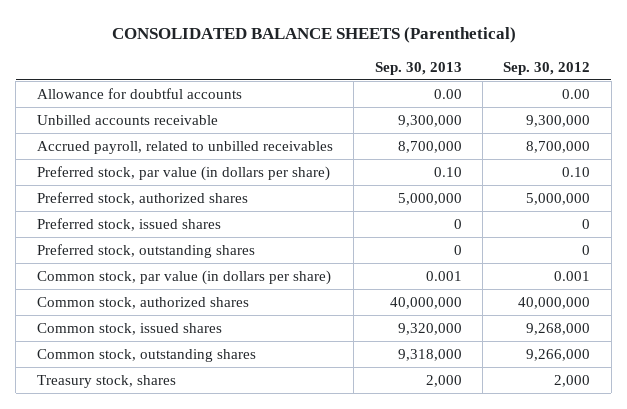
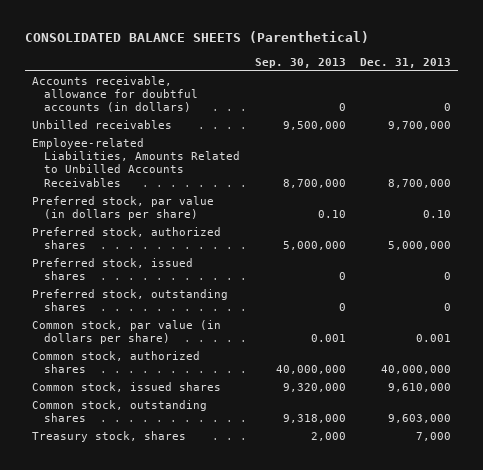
- | Sep. 30, 2013 | Sep. 30, 2012
+ | Sep. 30, 2013 | Dec. 31, 2013
- Allowance for doubtful accounts | 0.00 | 0.00
- Unbilled accounts receivable | 9,300,000 | 9,300,000
- Accrued payroll, related to unbilled receivables | 8,700,000 | 8,700,000
+ Accounts receivable, allowance for doubtful accounts (in dollars) | 0 | 0
+ Unbilled receivables | 9,500,000 | 9,700,000
+ Employee-related Liabilities, Amounts Related to Unbilled Accounts Receivables | 8,700,000 | 8,700,000

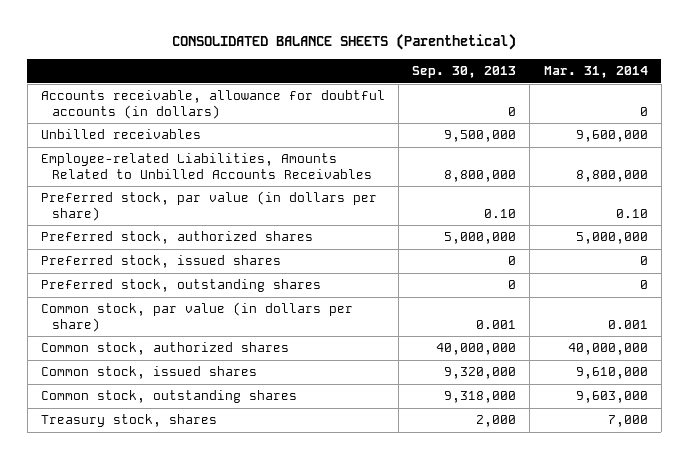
- | Sep. 30, 2013 | Dec. 31, 2013
+ | Sep. 30, 2013 | Mar. 31, 2014
- Employee-related Liabilities, Amounts Related to Unbilled Accounts Receivables | 8,700,000 | 8,700,000
+ Employee-related Liabilities, Amounts Related to Unbilled Accounts Receivables | 8,800,000 | 8,800,000

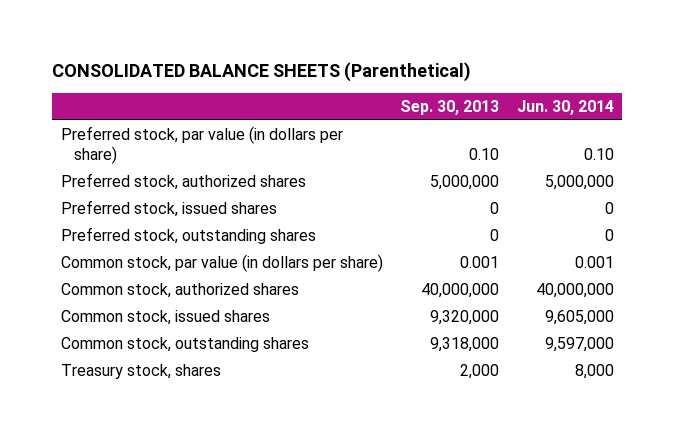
- | Sep. 30, 2013 | Mar. 31, 2014
+ | Sep. 30, 2013 | Jun. 30, 2014
- Accounts receivable, allowance for doubtful accounts (in dollars) | 0 | 0
- Unbilled receivables | 9,500,000 | 9,600,000
- Employee-related Liabilities, Amounts Related to Unbilled Accounts Receivables | 8,800,000 | 8,800,000

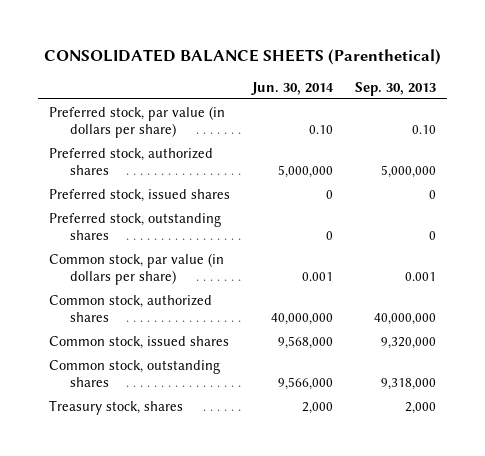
- | Sep. 30, 2013 | Jun. 30, 2014
+ | Jun. 30, 2014 | Sep. 30, 2013
- Common stock, issued shares | 9,320,000 | 9,605,000
- Common stock, outstanding shares | 9,318,000 | 9,597,000
- Treasury stock, shares | 2,000 | 8,000
+ Common stock, issued shares | 9,568,000 | 9,320,000
+ Common stock, outstanding shares | 9,566,000 | 9,318,000
+ Treasury stock, shares | 2,000 | 2,000

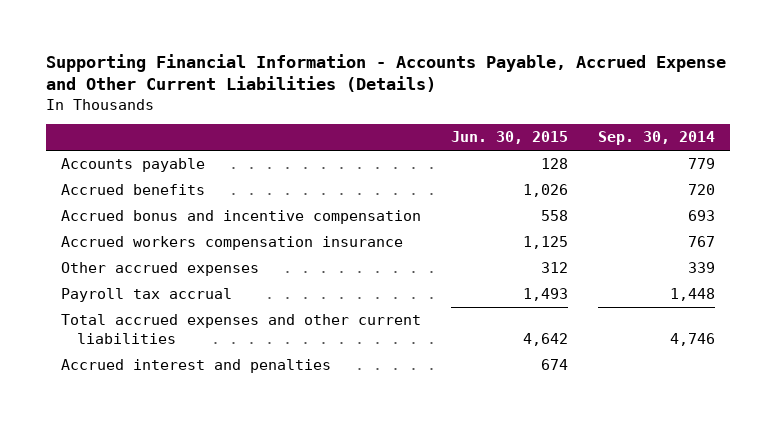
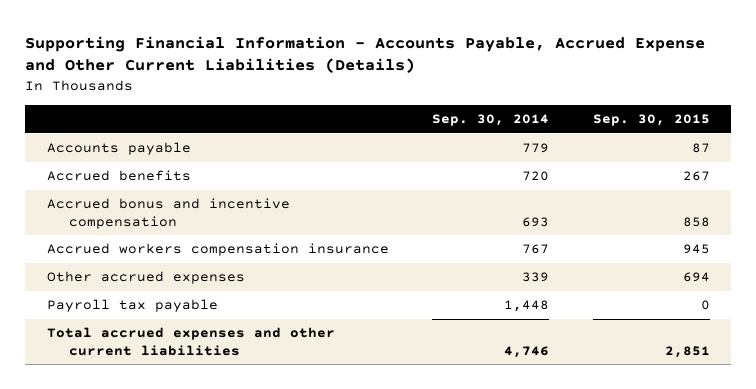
- | Jun. 30, 2015 | Sep. 30, 2014
+ | Sep. 30, 2014 | Sep. 30, 2015
- Payroll tax accrual | 1,493 | 1,448
+ Payroll tax payable | 1,448 | 0
- Accrued interest and penalties | 674 |

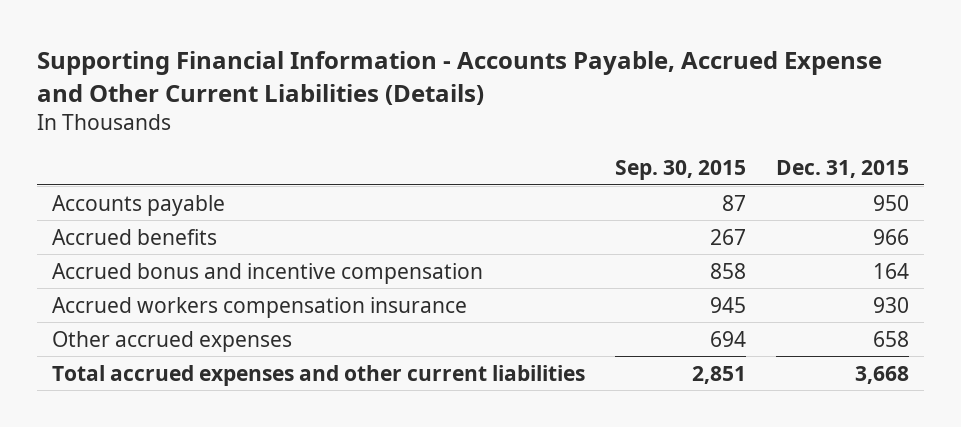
- | Sep. 30, 2014 | Sep. 30, 2015
+ | Sep. 30, 2015 | Dec. 31, 2015
- Payroll tax payable | 1,448 | 0

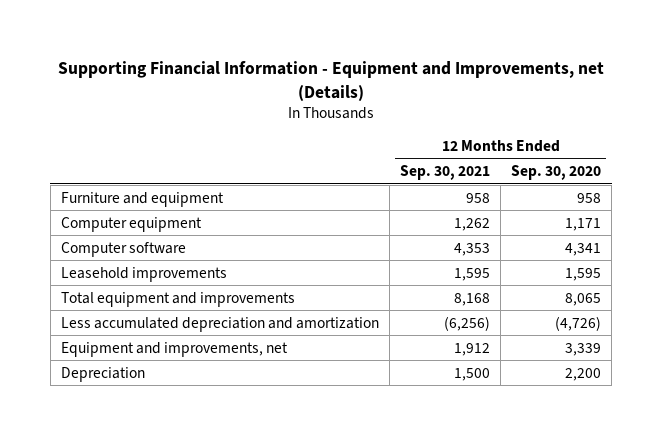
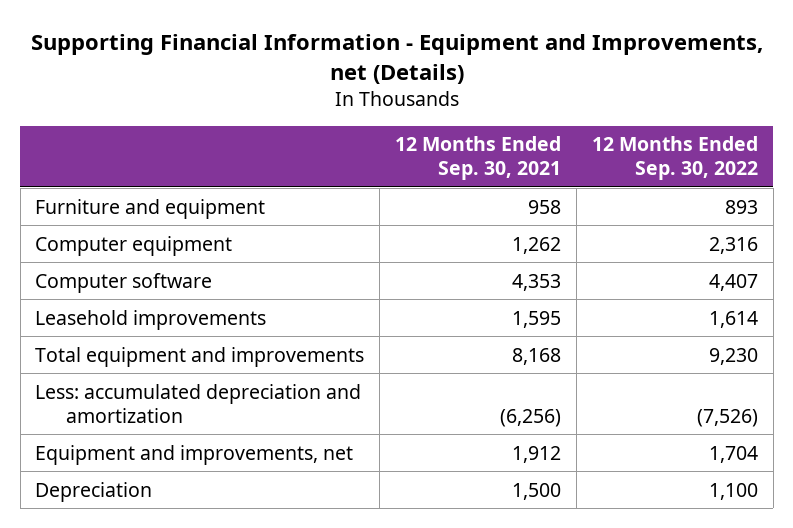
- | 12 Months Ended Sep. 30, 2021 | 12 Months Ended Sep. 30, 2020
+ | 12 Months Ended Sep. 30, 2021 | 12 Months Ended Sep. 30, 2022
- Less accumulated depreciation and amortization | (6,256) | (4,726)
+ Less: accumulated depreciation and amortization | (6,256) | (7,526)

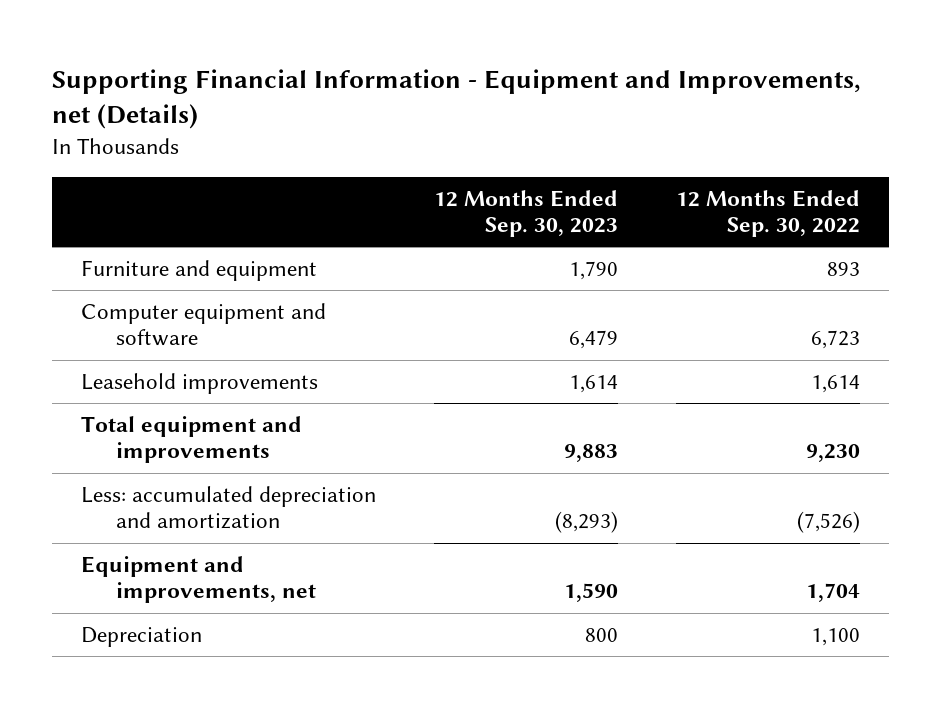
- | 12 Months Ended Sep. 30, 2021 | 12 Months Ended Sep. 30, 2022
+ | 12 Months Ended Sep. 30, 2023 | 12 Months Ended Sep. 30, 2022
- Computer equipment | 1,262 | 2,316
- Computer software | 4,353 | 4,407
+ Computer equipment and software | 6,479 | 6,723

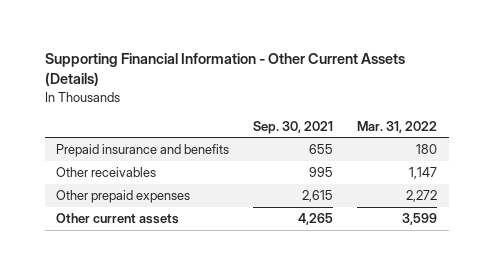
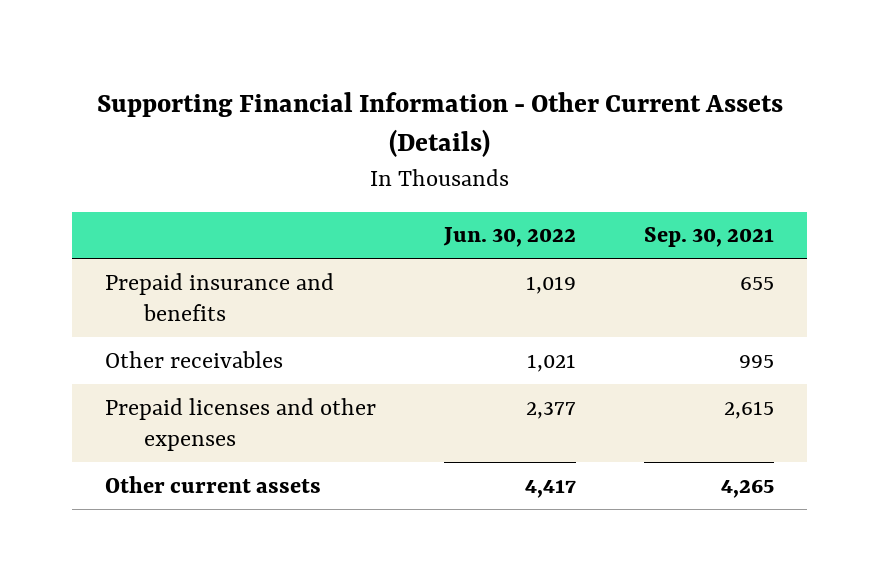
- | Sep. 30, 2021 | Mar. 31, 2022
+ | Jun. 30, 2022 | Sep. 30, 2021
- Other prepaid expenses | 2,615 | 2,272
+ Prepaid licenses and other expenses | 2,377 | 2,615

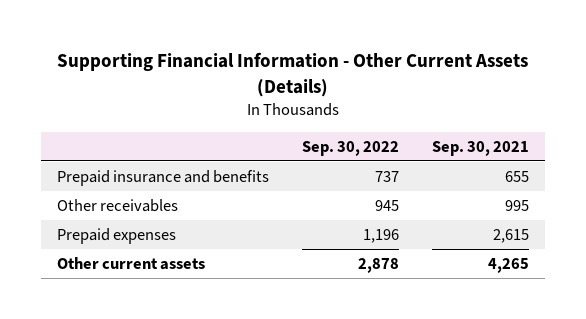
- | Jun. 30, 2022 | Sep. 30, 2021
+ | Sep. 30, 2022 | Sep. 30, 2021
- Prepaid licenses and other expenses | 2,377 | 2,615
+ Prepaid expenses | 1,196 | 2,615

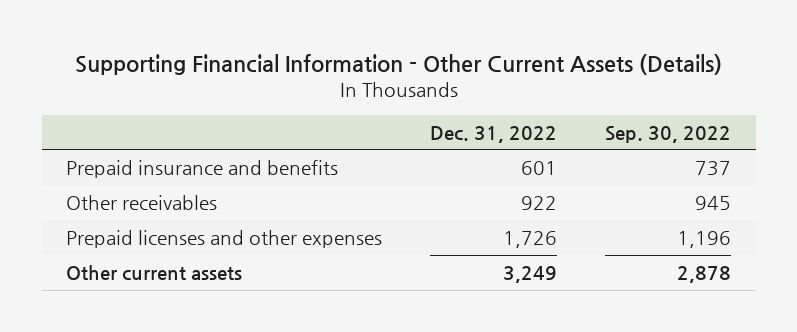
- | Sep. 30, 2022 | Sep. 30, 2021
+ | Dec. 31, 2022 | Sep. 30, 2022
- Prepaid expenses | 1,196 | 2,615
+ Prepaid licenses and other expenses | 1,726 | 1,196

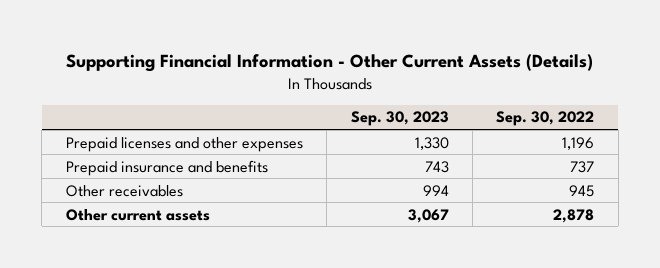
- | Dec. 31, 2022 | Sep. 30, 2022
+ | Sep. 30, 2023 | Sep. 30, 2022
moved up: Prepaid licenses and other expenses | 1,330 | 1,196

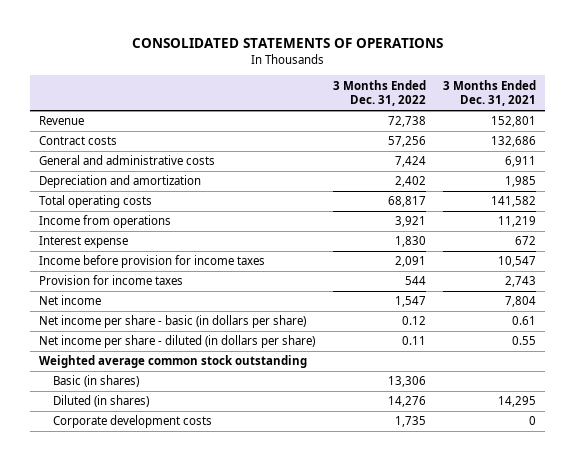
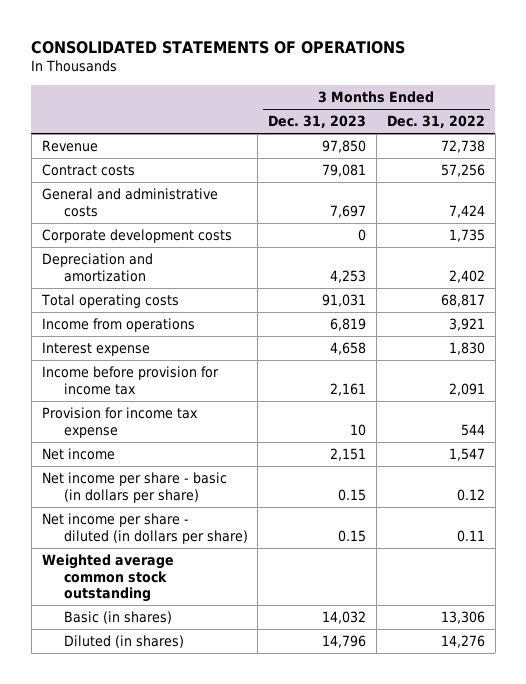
- | 3 Months Ended Dec. 31, 2022 | 3 Months Ended Dec. 31, 2021
+ | 3 Months Ended Dec. 31, 2023 | 3 Months Ended Dec. 31, 2022
moved up: Corporate development costs | 0 | 1,735
- Income before provision for income taxes | 2,091 | 10,547
- Provision for income taxes | 544 | 2,743
+ Income before provision for income tax | 2,161 | 2,091
+ Provision for income tax expense | 10 | 544

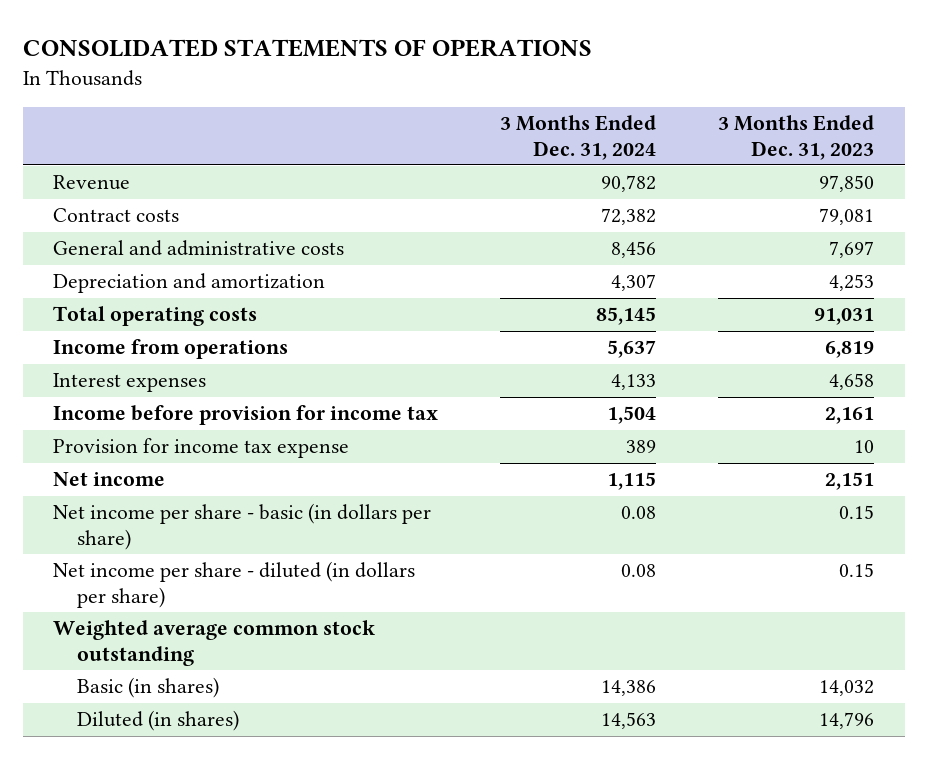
- | 3 Months Ended Dec. 31, 2023 | 3 Months Ended Dec. 31, 2022
+ | 3 Months Ended Dec. 31, 2024 | 3 Months Ended Dec. 31, 2023
- Corporate development costs | 0 | 1,735
- Interest expense | 4,658 | 1,830
+ Interest expenses | 4,133 | 4,658

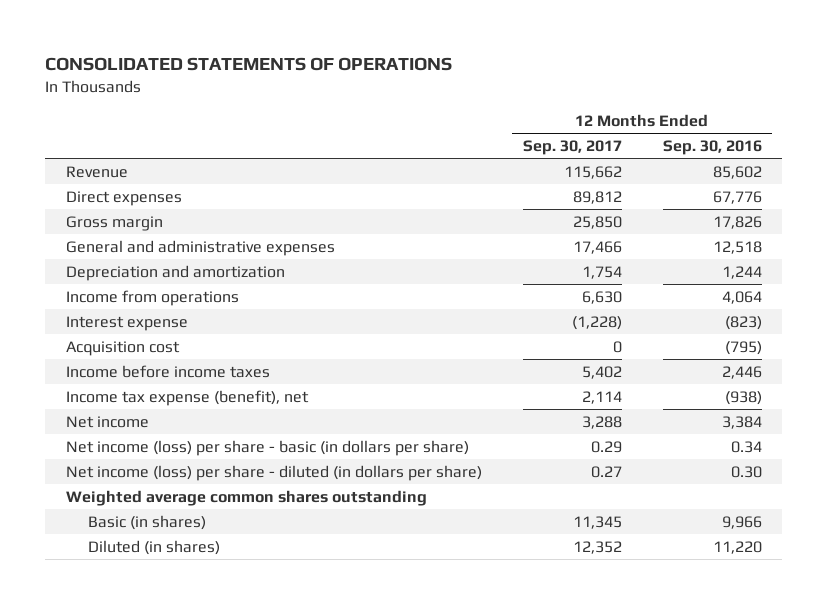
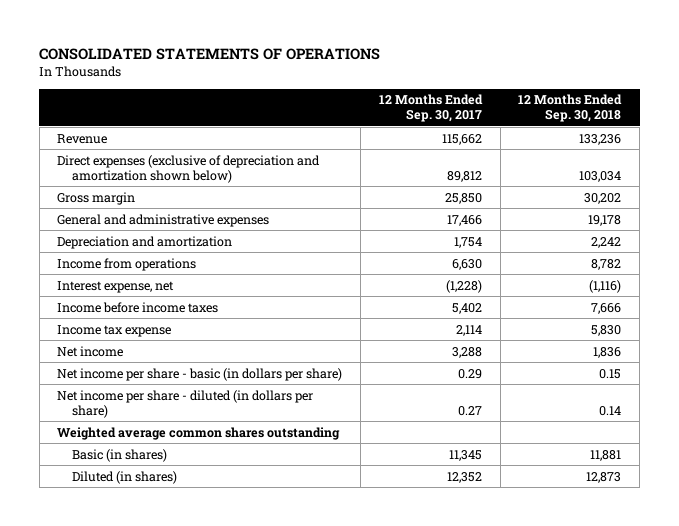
- | 12 Months Ended Sep. 30, 2017 | 12 Months Ended Sep. 30, 2016
+ | 12 Months Ended Sep. 30, 2017 | 12 Months Ended Sep. 30, 2018
- Direct expenses | 89,812 | 67,776
+ Direct expenses (exclusive of depreciation and amortization shown below) | 89,812 | 103,034
- Interest expense | (1,228) | (823)
- Acquisition cost | 0 | (795)
+ Interest expense, net | (1,228) | (1,116)
- Income tax expense (benefit), net | 2,114 | (938)
+ Income tax expense | 2,114 | 5,830
- Net income (loss) per share - basic (in dollars per share) | 0.29 | 0.34
- Net income (loss) per share - diluted (in dollars per share) | 0.27 | 0.30
+ Net income per share - basic (in dollars per share) | 0.29 | 0.15
+ Net income per share - diluted (in dollars per share) | 0.27 | 0.14

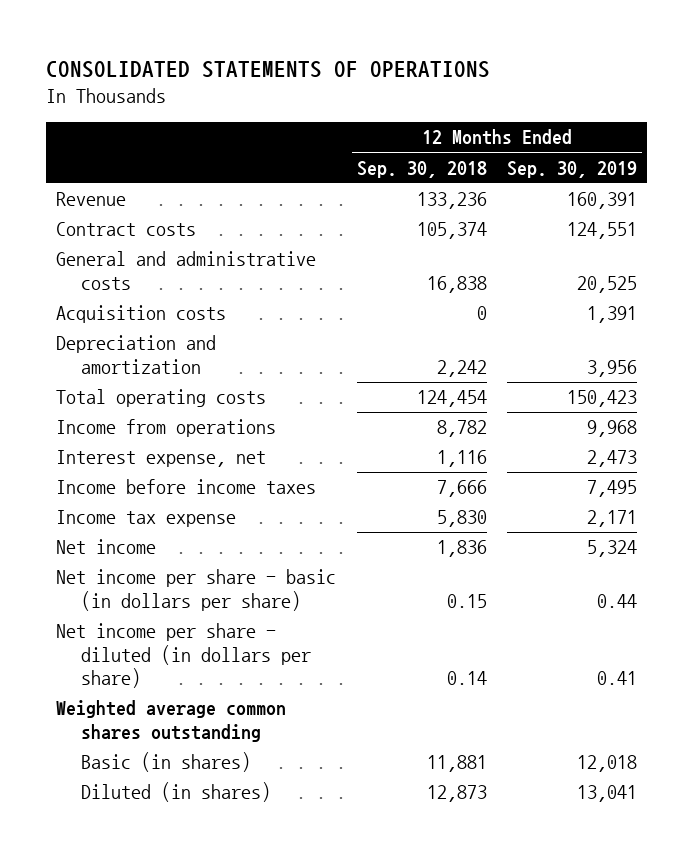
- | 12 Months Ended Sep. 30, 2017 | 12 Months Ended Sep. 30, 2018
+ | 12 Months Ended Sep. 30, 2018 | 12 Months Ended Sep. 30, 2019
- Direct expenses (exclusive of depreciation and amortization shown below) | 89,812 | 103,034
- Gross margin | 25,850 | 30,202
- General and administrative expenses | 17,466 | 19,178
+ Contract costs | 105,374 | 124,551
+ General and administrative costs | 16,838 | 20,525
+ Acquisition costs | 0 | 1,391
+ Total operating costs | 124,454 | 150,423
- Interest expense, net | (1,228) | (1,116)
+ Interest expense, net | 1,116 | 2,473

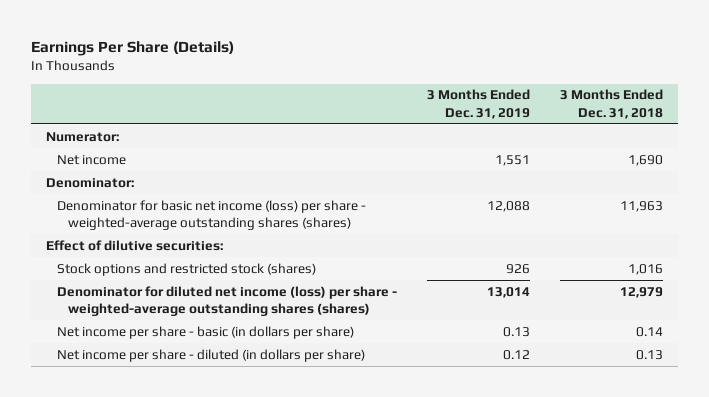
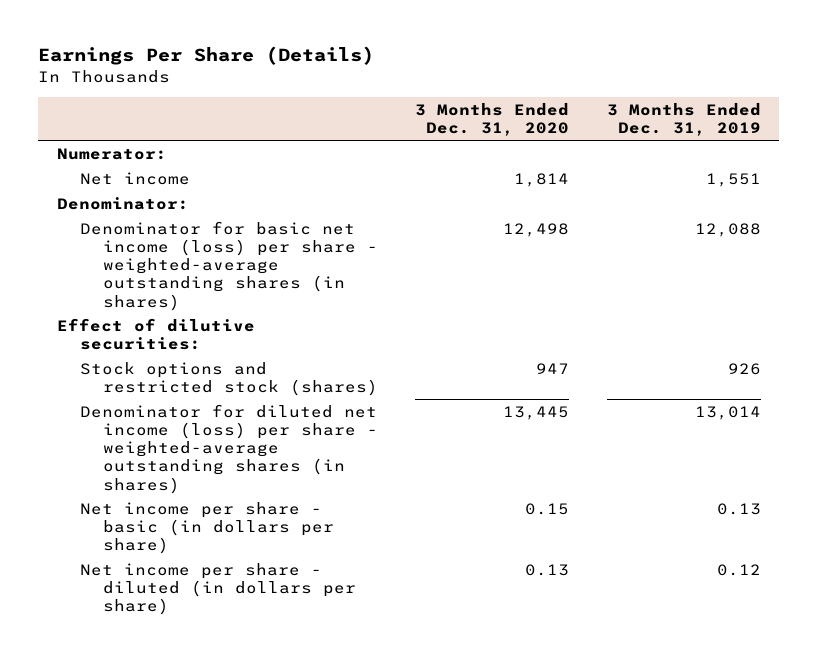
- | 3 Months Ended Dec. 31, 2019 | 3 Months Ended Dec. 31, 2018
+ | 3 Months Ended Dec. 31, 2020 | 3 Months Ended Dec. 31, 2019
- Denominator for basic net income (loss) per share - weighted-average outstanding shares (shares) | 12,088 | 11,963
+ Denominator for basic net income (loss) per share - weighted-average outstanding shares (in shares) | 12,498 | 12,088
- Denominator for diluted net income (loss) per share - weighted-average outstanding shares (shares) | 13,014 | 12,979
+ Denominator for diluted net income (loss) per share - weighted-average outstanding shares (in shares) | 13,445 | 13,014

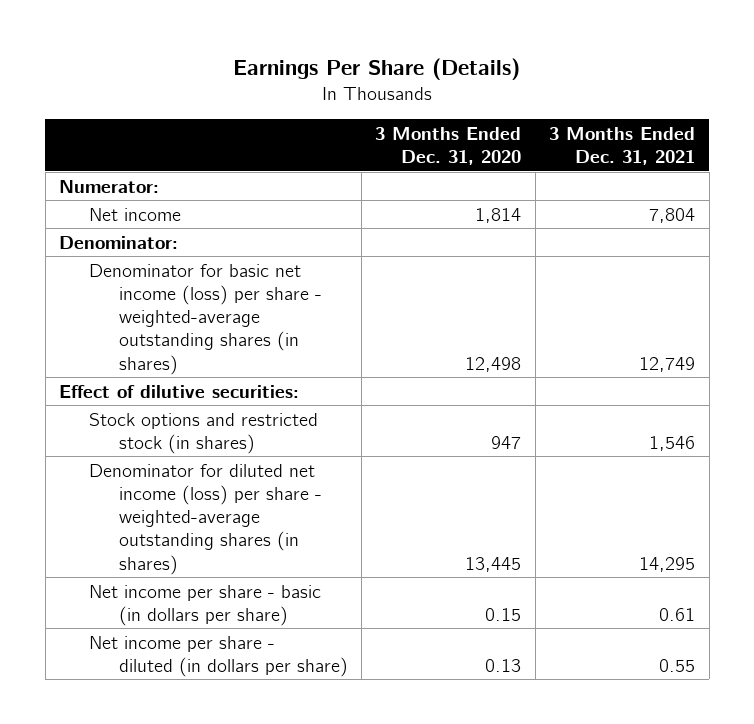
- | 3 Months Ended Dec. 31, 2020 | 3 Months Ended Dec. 31, 2019
+ | 3 Months Ended Dec. 31, 2020 | 3 Months Ended Dec. 31, 2021
- Stock options and restricted stock (shares) | 947 | 926
+ Stock options and restricted stock (in shares) | 947 | 1,546

